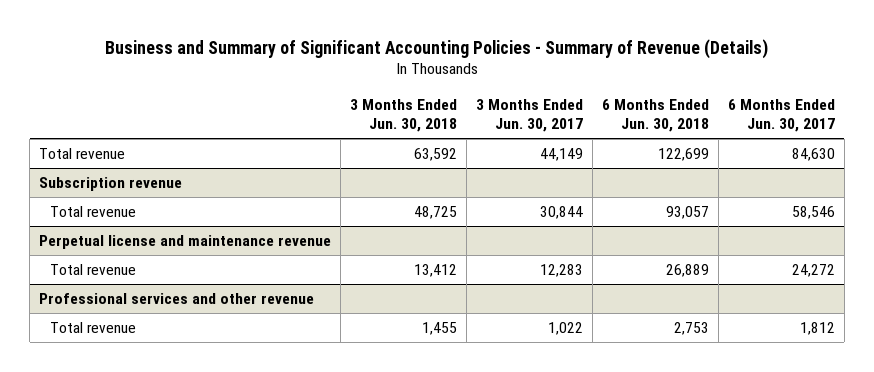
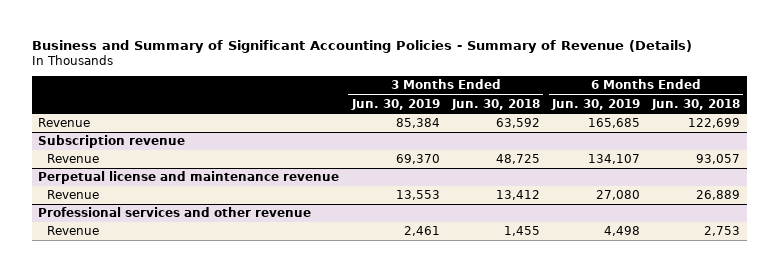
- | 3 Months Ended Jun. 30, 2018 | 3 Months Ended Jun. 30, 2017 | 6 Months Ended Jun. 30, 2018 | 6 Months Ended Jun. 30, 2017
+ | 3 Months Ended Jun. 30, 2019 | 3 Months Ended Jun. 30, 2018 | 6 Months Ended Jun. 30, 2019 | 6 Months Ended Jun. 30, 2018
- Total revenue | 63,592 | 44,149 | 122,699 | 84,630
+ Revenue | 85,384 | 63,592 | 165,685 | 122,699
@ Subscription revenue
- Total revenue | 48,725 | 30,844 | 93,057 | 58,546
+ Revenue | 69,370 | 48,725 | 134,107 | 93,057
@ Perpetual license and maintenance revenue
- Total revenue | 13,412 | 12,283 | 26,889 | 24,272
+ Revenue | 13,553 | 13,412 | 27,080 | 26,889
@ Professional services and other revenue
- Total revenue | 1,455 | 1,022 | 2,753 | 1,812
+ Revenue | 2,461 | 1,455 | 4,498 | 2,753

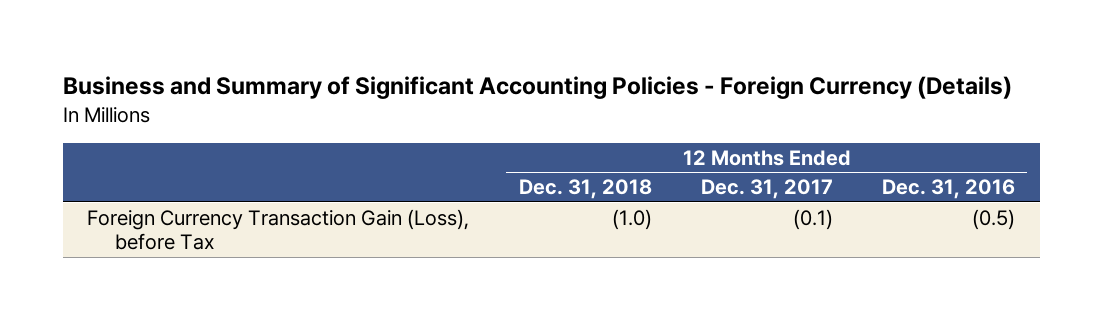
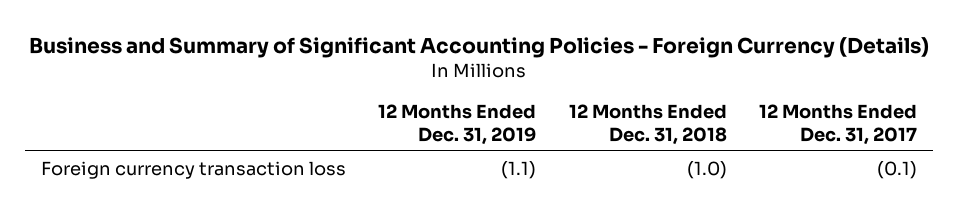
- | 12 Months Ended Dec. 31, 2018 | 12 Months Ended Dec. 31, 2017 | 12 Months Ended Dec. 31, 2016
+ | 12 Months Ended Dec. 31, 2019 | 12 Months Ended Dec. 31, 2018 | 12 Months Ended Dec. 31, 2017
- Foreign Currency Transaction Gain (Loss), before Tax | (1.0) | (0.1) | (0.5)
+ Foreign currency transaction loss | (1.1) | (1.0) | (0.1)

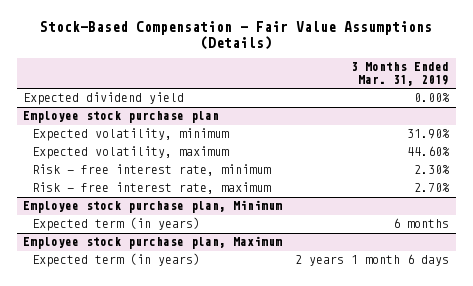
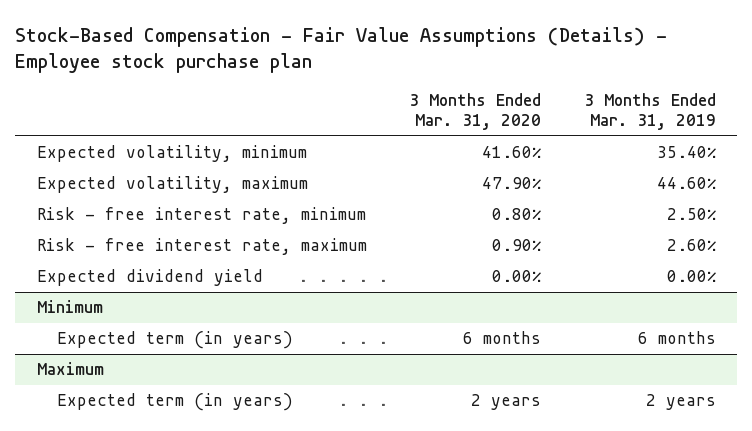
- Stock-Based Compensation - Fair Value Assumptions (Details)
+ Stock-Based Compensation - Fair Value Assumptions (Details) - Employee stock purchase plan
- | 3 Months Ended Mar. 31, 2019
+ | 3 Months Ended Mar. 31, 2020 | 3 Months Ended Mar. 31, 2019
- Employee stock purchase plan
- Expected volatility, minimum | 31.90%
+ Expected volatility, minimum | 41.60% | 35.40%
- Risk - free interest rate, minimum | 2.30%
- Risk - free interest rate, maximum | 2.70%
- Employee stock purchase plan, Minimum
+ Risk - free interest rate, minimum | 0.80% | 2.50%
+ Risk - free interest rate, maximum | 0.90% | 2.60%
moved down: Expected dividend yield | 0.00% | 0.00%
+ Minimum
- Employee stock purchase plan, Maximum
- Expected term (in years) | 2 years 1 month 6 days
+ Maximum
+ Expected term (in years) | 2 years | 2 years

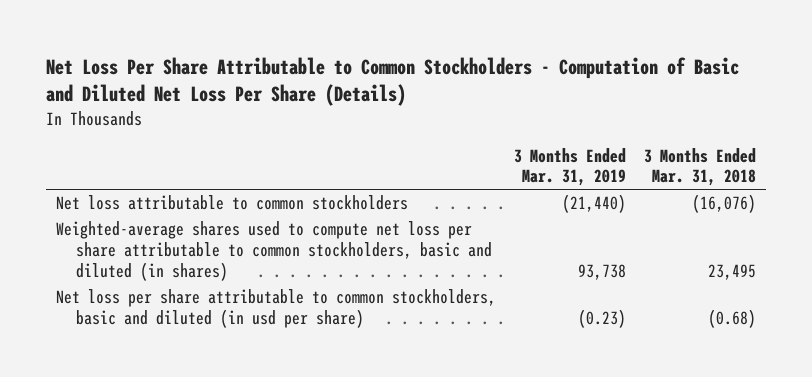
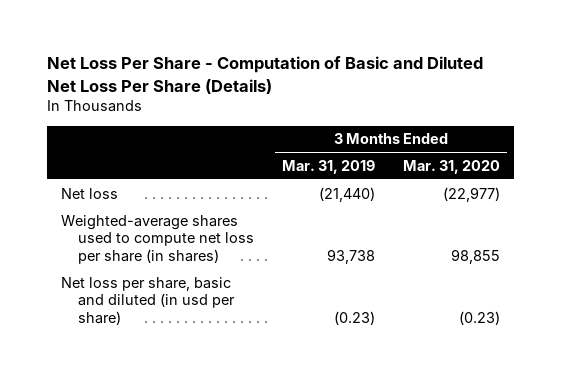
- Net Loss Per Share Attributable to Common Stockholders - Computation of Basic and Diluted Net Loss Per Share (Details)
+ Net Loss Per Share - Computation of Basic and Diluted Net Loss Per Share (Details)
- | 3 Months Ended Mar. 31, 2019 | 3 Months Ended Mar. 31, 2018
+ | 3 Months Ended Mar. 31, 2019 | 3 Months Ended Mar. 31, 2020
- Net loss attributable to common stockholders | (21,440) | (16,076)
- Weighted-average shares used to compute net loss per share attributable to common stockholders, basic and diluted (in shares) | 93,738 | 23,495
- Net loss per share attributable to common stockholders, basic and diluted (in usd per share) | (0.23) | (0.68)
+ Net loss | (21,440) | (22,977)
+ Weighted-average shares used to compute net loss per share (in shares) | 93,738 | 98,855
+ Net loss per share, basic and diluted (in usd per share) | (0.23) | (0.23)

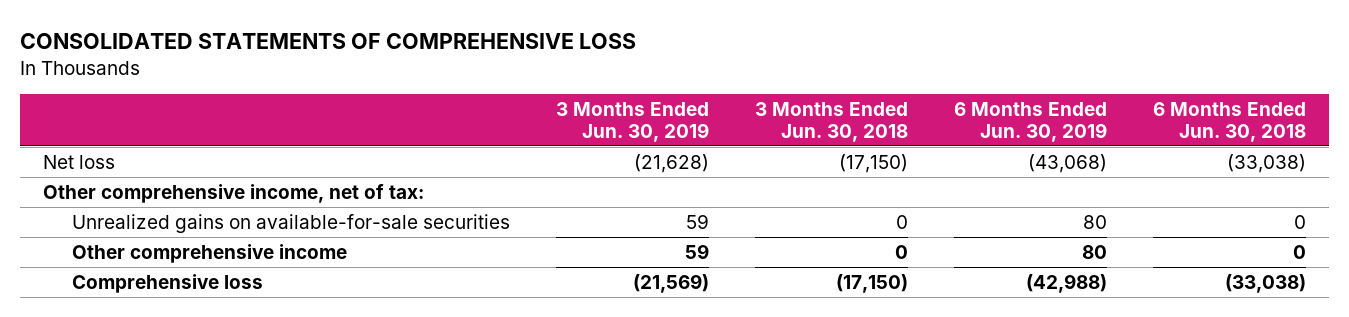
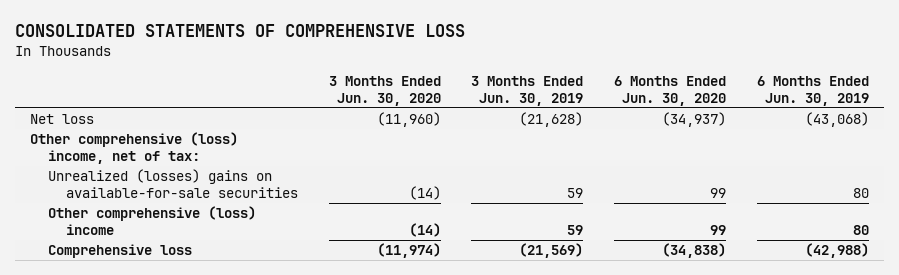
- | 3 Months Ended Jun. 30, 2019 | 3 Months Ended Jun. 30, 2018 | 6 Months Ended Jun. 30, 2019 | 6 Months Ended Jun. 30, 2018
+ | 3 Months Ended Jun. 30, 2020 | 3 Months Ended Jun. 30, 2019 | 6 Months Ended Jun. 30, 2020 | 6 Months Ended Jun. 30, 2019
- Other comprehensive income, net of tax:
- Unrealized gains on available-for-sale securities | 59 | 0 | 80 | 0
- Other comprehensive income | 59 | 0 | 80 | 0
+ Other comprehensive (loss) income, net of tax:
+ Unrealized (losses) gains on available-for-sale securities | (14) | 59 | 99 | 80
+ Other comprehensive (loss) income | (14) | 59 | 99 | 80

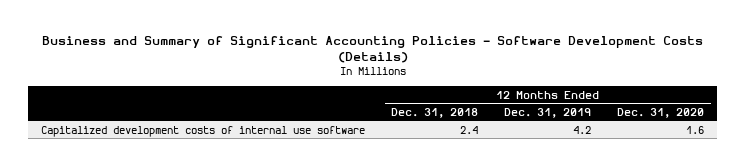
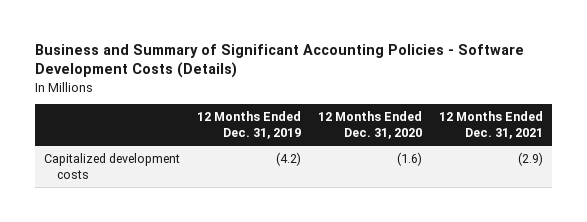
- | 12 Months Ended Dec. 31, 2018 | 12 Months Ended Dec. 31, 2019 | 12 Months Ended Dec. 31, 2020
+ | 12 Months Ended Dec. 31, 2019 | 12 Months Ended Dec. 31, 2020 | 12 Months Ended Dec. 31, 2021
- Capitalized development costs of internal use software | 2.4 | 4.2 | 1.6
+ Capitalized development costs | (4.2) | (1.6) | (2.9)

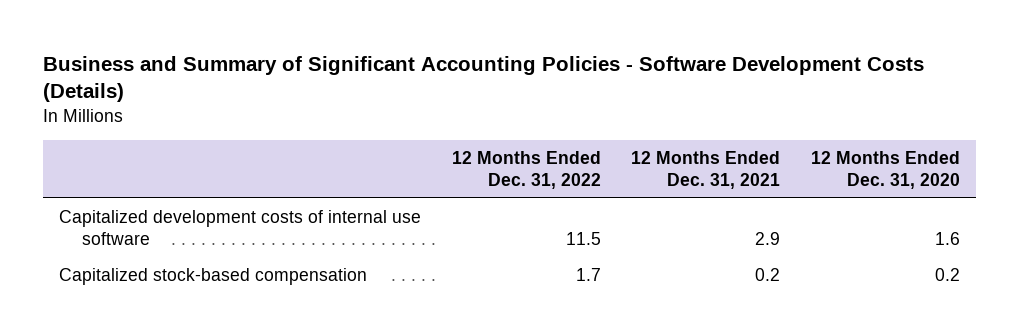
- | 12 Months Ended Dec. 31, 2019 | 12 Months Ended Dec. 31, 2020 | 12 Months Ended Dec. 31, 2021
+ | 12 Months Ended Dec. 31, 2022 | 12 Months Ended Dec. 31, 2021 | 12 Months Ended Dec. 31, 2020
- Capitalized development costs | (4.2) | (1.6) | (2.9)
+ Capitalized development costs of internal use software | 11.5 | 2.9 | 1.6
+ Capitalized stock-based compensation | 1.7 | 0.2 | 0.2

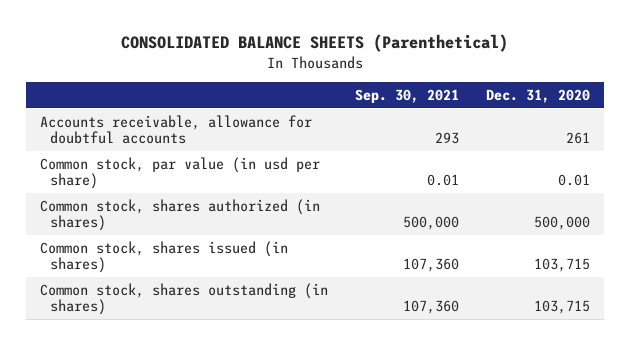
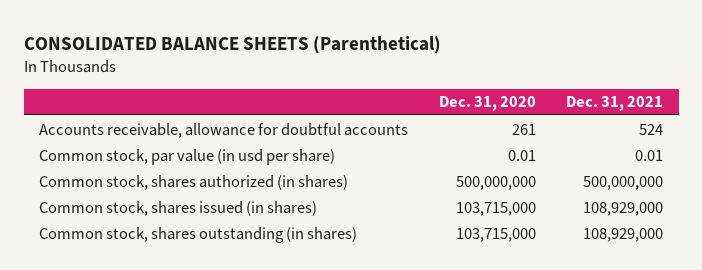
- | Sep. 30, 2021 | Dec. 31, 2020
+ | Dec. 31, 2020 | Dec. 31, 2021
- Common stock, shares authorized (in shares) | 500,000 | 500,000
- Common stock, shares issued (in shares) | 107,360 | 103,715
- Common stock, shares outstanding (in shares) | 107,360 | 103,715
+ Common stock, shares authorized (in shares) | 500,000,000 | 500,000,000
+ Common stock, shares issued (in shares) | 103,715,000 | 108,929,000
+ Common stock, shares outstanding (in shares) | 103,715,000 | 108,929,000

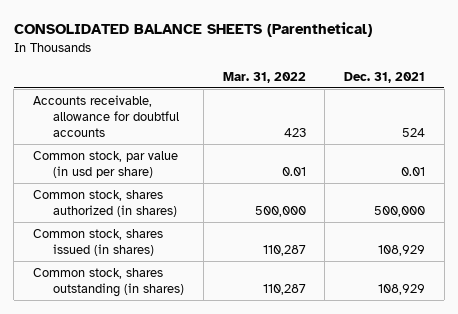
- | Dec. 31, 2020 | Dec. 31, 2021
+ | Mar. 31, 2022 | Dec. 31, 2021
- Common stock, shares authorized (in shares) | 500,000,000 | 500,000,000
- Common stock, shares issued (in shares) | 103,715,000 | 108,929,000
- Common stock, shares outstanding (in shares) | 103,715,000 | 108,929,000
+ Common stock, shares authorized (in shares) | 500,000 | 500,000
+ Common stock, shares issued (in shares) | 110,287 | 108,929
+ Common stock, shares outstanding (in shares) | 110,287 | 108,929

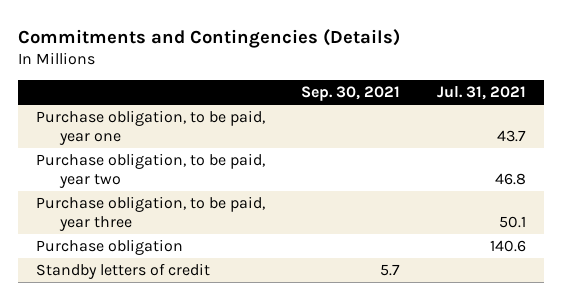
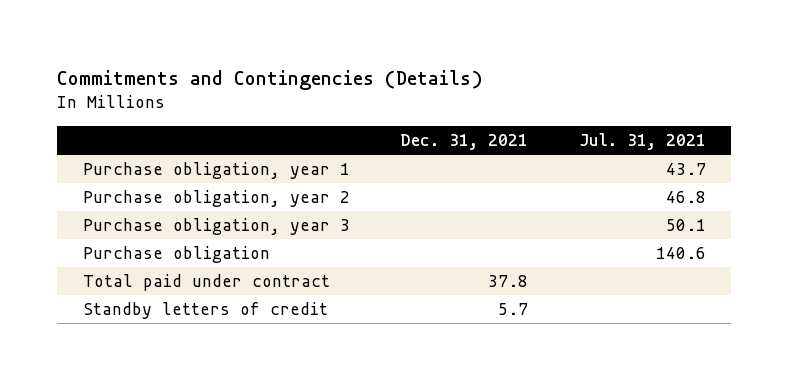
- | Sep. 30, 2021 | Jul. 31, 2021
+ | Dec. 31, 2021 | Jul. 31, 2021
- Purchase obligation, to be paid, year one | | 43.7
- Purchase obligation, to be paid, year two | | 46.8
- Purchase obligation, to be paid, year three | | 50.1
+ Purchase obligation, year 1 | | 43.7
+ Purchase obligation, year 2 | | 46.8
+ Purchase obligation, year 3 | | 50.1
+ Total paid under contract | 37.8 |

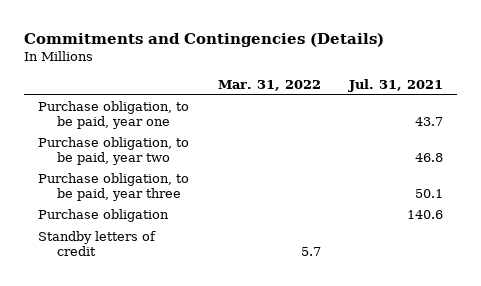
- | Dec. 31, 2021 | Jul. 31, 2021
+ | Mar. 31, 2022 | Jul. 31, 2021
- Purchase obligation, year 1 | | 43.7
- Purchase obligation, year 2 | | 46.8
- Purchase obligation, year 3 | | 50.1
+ Purchase obligation, to be paid, year one | | 43.7
+ Purchase obligation, to be paid, year two | | 46.8
+ Purchase obligation, to be paid, year three | | 50.1
- Total paid under contract | 37.8 |

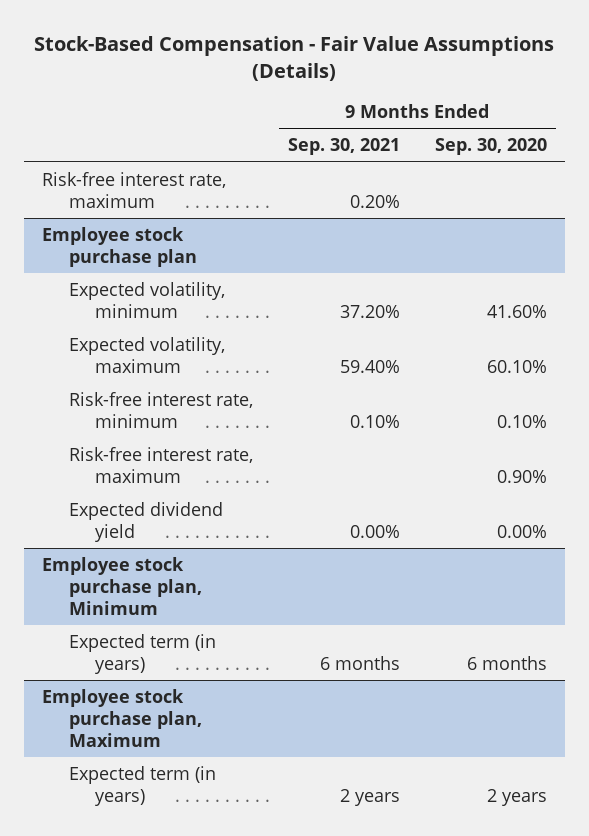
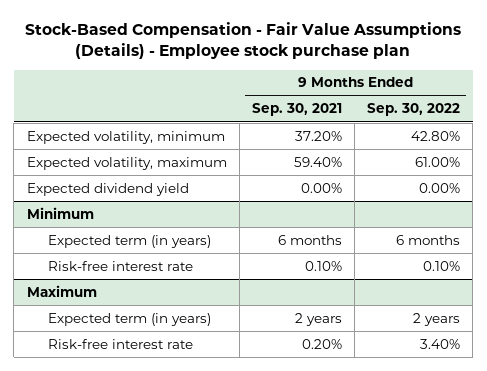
- Stock-Based Compensation - Fair Value Assumptions (Details)
+ Stock-Based Compensation - Fair Value Assumptions (Details) - Employee stock purchase plan
- | 9 Months Ended Sep. 30, 2021 | 9 Months Ended Sep. 30, 2020
+ | 9 Months Ended Sep. 30, 2021 | 9 Months Ended Sep. 30, 2022
- Risk-free interest rate, maximum | 0.20% |
- Employee stock purchase plan
- Risk-free interest rate, minimum | 0.10% | 0.10%
- Risk-free interest rate, maximum | | 0.90%
- Employee stock purchase plan, Minimum
+ Minimum
- Employee stock purchase plan, Maximum
+ Risk-free interest rate | 0.10% | 0.10%
+ Maximum
+ Risk-free interest rate | 0.20% | 3.40%

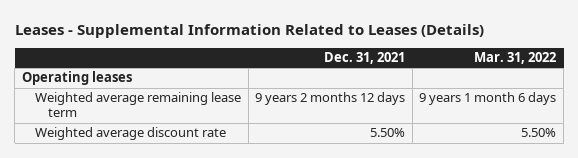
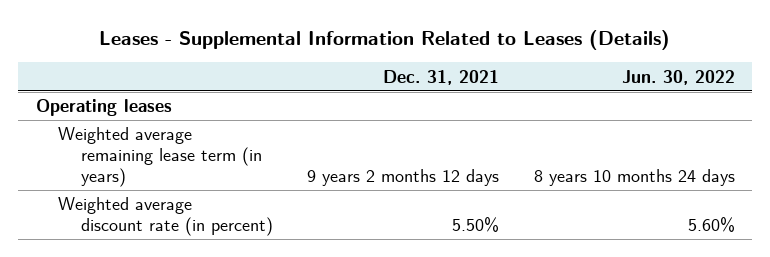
- | Dec. 31, 2021 | Mar. 31, 2022
+ | Dec. 31, 2021 | Jun. 30, 2022
- Weighted average remaining lease term | 9 years 2 months 12 days | 9 years 1 month 6 days
- Weighted average discount rate | 5.50% | 5.50%
+ Weighted average remaining lease term (in years) | 9 years 2 months 12 days | 8 years 10 months 24 days
+ Weighted average discount rate (in percent) | 5.50% | 5.60%

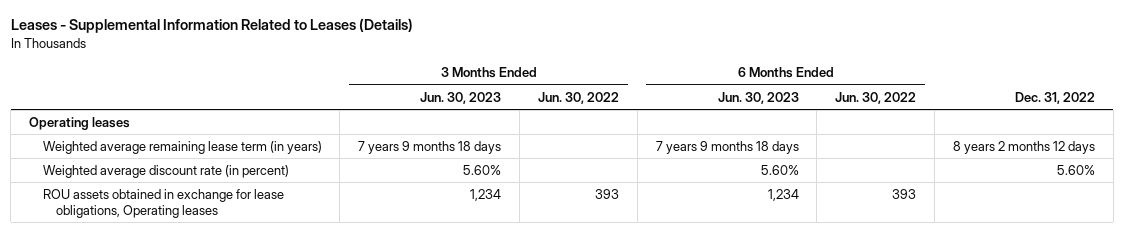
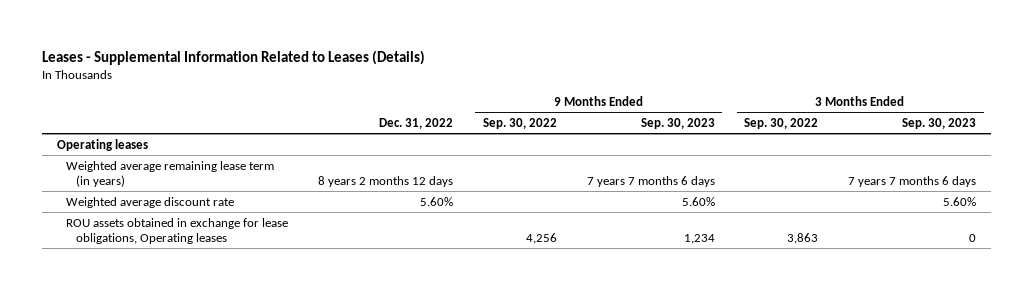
- | 3 Months Ended Jun. 30, 2023 | 3 Months Ended Jun. 30, 2022 | 6 Months Ended Jun. 30, 2023 | 6 Months Ended Jun. 30, 2022 | Dec. 31, 2022
+ | Dec. 31, 2022 | 9 Months Ended Sep. 30, 2022 | 9 Months Ended Sep. 30, 2023 | 3 Months Ended Sep. 30, 2022 | 3 Months Ended Sep. 30, 2023
- Weighted average discount rate (in percent) | 5.60% | | 5.60% | | 5.60%
+ Weighted average discount rate | 5.60% | | 5.60% | | 5.60%

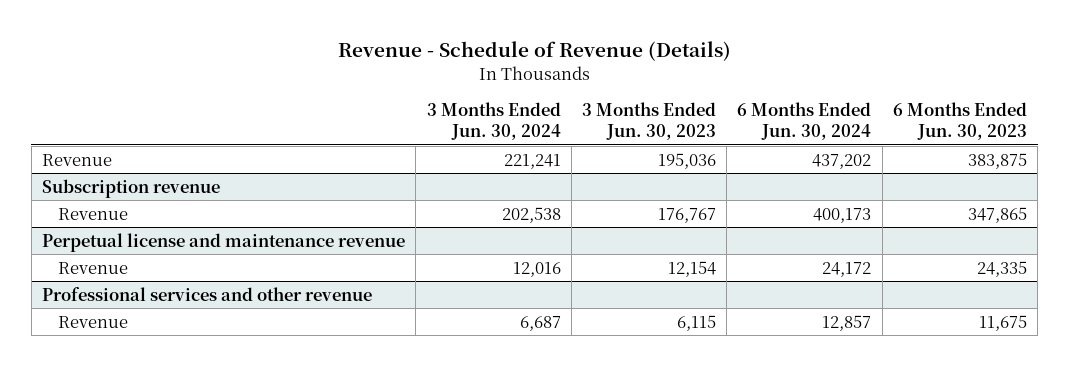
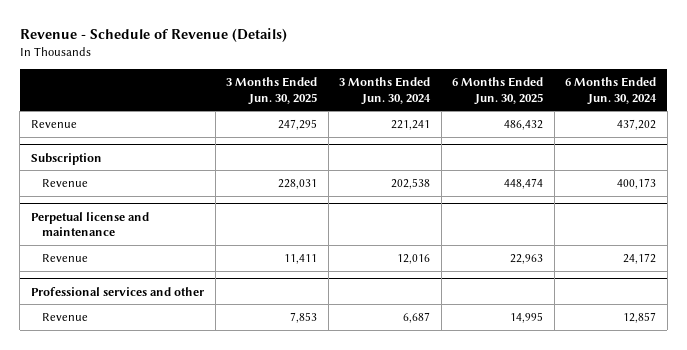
- | 3 Months Ended Jun. 30, 2024 | 3 Months Ended Jun. 30, 2023 | 6 Months Ended Jun. 30, 2024 | 6 Months Ended Jun. 30, 2023
+ | 3 Months Ended Jun. 30, 2025 | 3 Months Ended Jun. 30, 2024 | 6 Months Ended Jun. 30, 2025 | 6 Months Ended Jun. 30, 2024
- Subscription revenue
+ Subscription
- Perpetual license and maintenance revenue
+ Perpetual license and maintenance
- Professional services and other revenue
+ Professional services and other

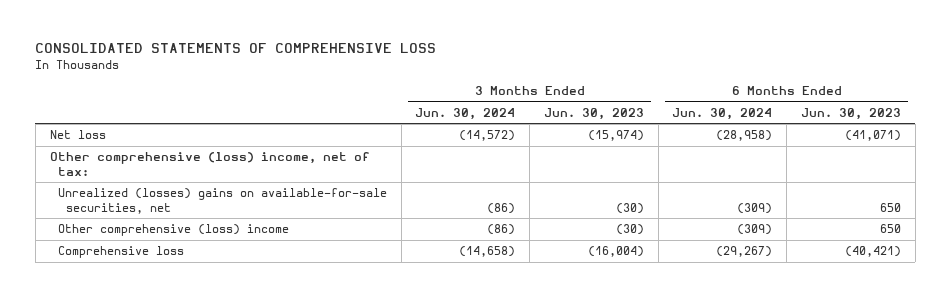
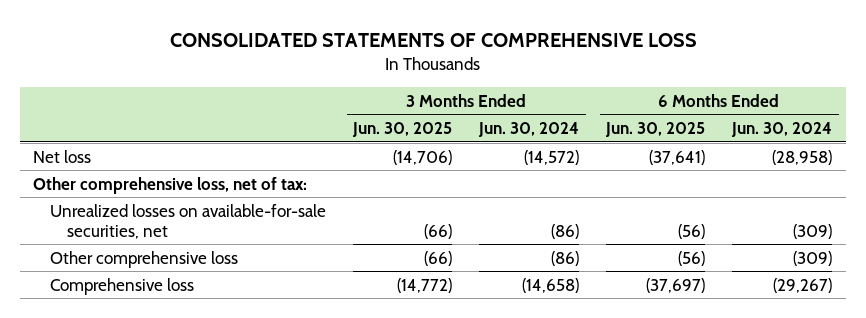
- | 3 Months Ended Jun. 30, 2024 | 3 Months Ended Jun. 30, 2023 | 6 Months Ended Jun. 30, 2024 | 6 Months Ended Jun. 30, 2023
+ | 3 Months Ended Jun. 30, 2025 | 3 Months Ended Jun. 30, 2024 | 6 Months Ended Jun. 30, 2025 | 6 Months Ended Jun. 30, 2024
- Other comprehensive (loss) income, net of tax:
- Unrealized (losses) gains on available-for-sale securities, net | (86) | (30) | (309) | 650
- Other comprehensive (loss) income | (86) | (30) | (309) | 650
+ Other comprehensive loss, net of tax:
+ Unrealized losses on available-for-sale securities, net | (66) | (86) | (56) | (309)
+ Other comprehensive loss | (66) | (86) | (56) | (309)

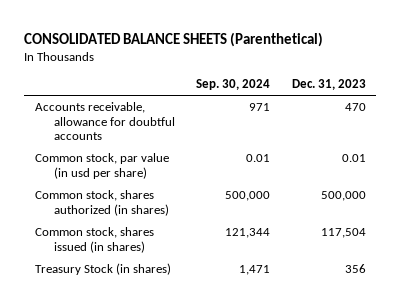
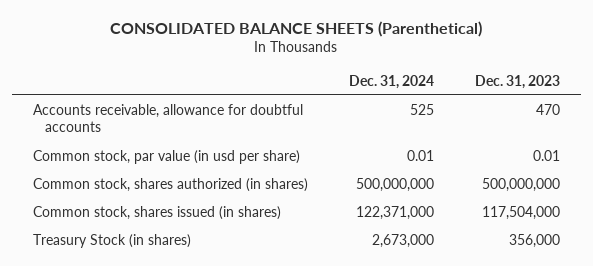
- | Sep. 30, 2024 | Dec. 31, 2023
+ | Dec. 31, 2024 | Dec. 31, 2023
- Common stock, shares authorized (in shares) | 500,000 | 500,000
- Common stock, shares issued (in shares) | 121,344 | 117,504
- Treasury Stock (in shares) | 1,471 | 356
+ Common stock, shares authorized (in shares) | 500,000,000 | 500,000,000
+ Common stock, shares issued (in shares) | 122,371,000 | 117,504,000
+ Treasury Stock (in shares) | 2,673,000 | 356,000

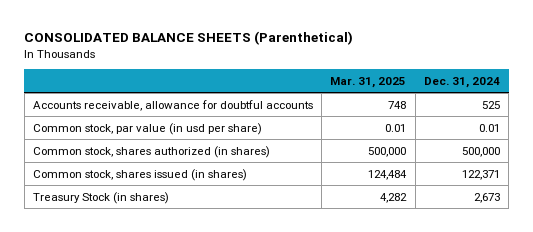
- | Dec. 31, 2024 | Dec. 31, 2023
+ | Mar. 31, 2025 | Dec. 31, 2024
- Common stock, shares authorized (in shares) | 500,000,000 | 500,000,000
- Common stock, shares issued (in shares) | 122,371,000 | 117,504,000
- Treasury Stock (in shares) | 2,673,000 | 356,000
+ Common stock, shares authorized (in shares) | 500,000 | 500,000
+ Common stock, shares issued (in shares) | 124,484 | 122,371
+ Treasury Stock (in shares) | 4,282 | 2,673

